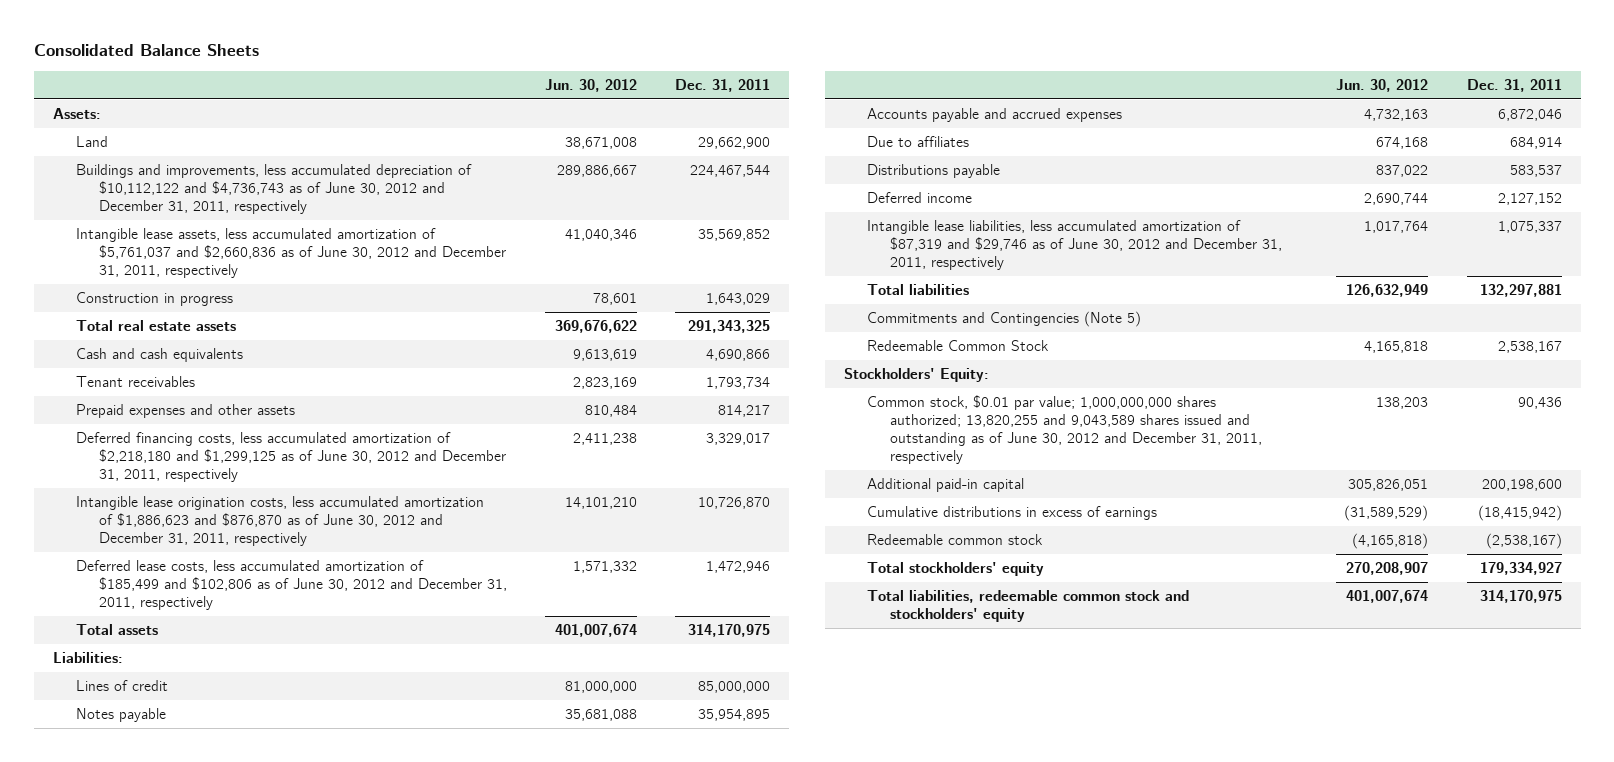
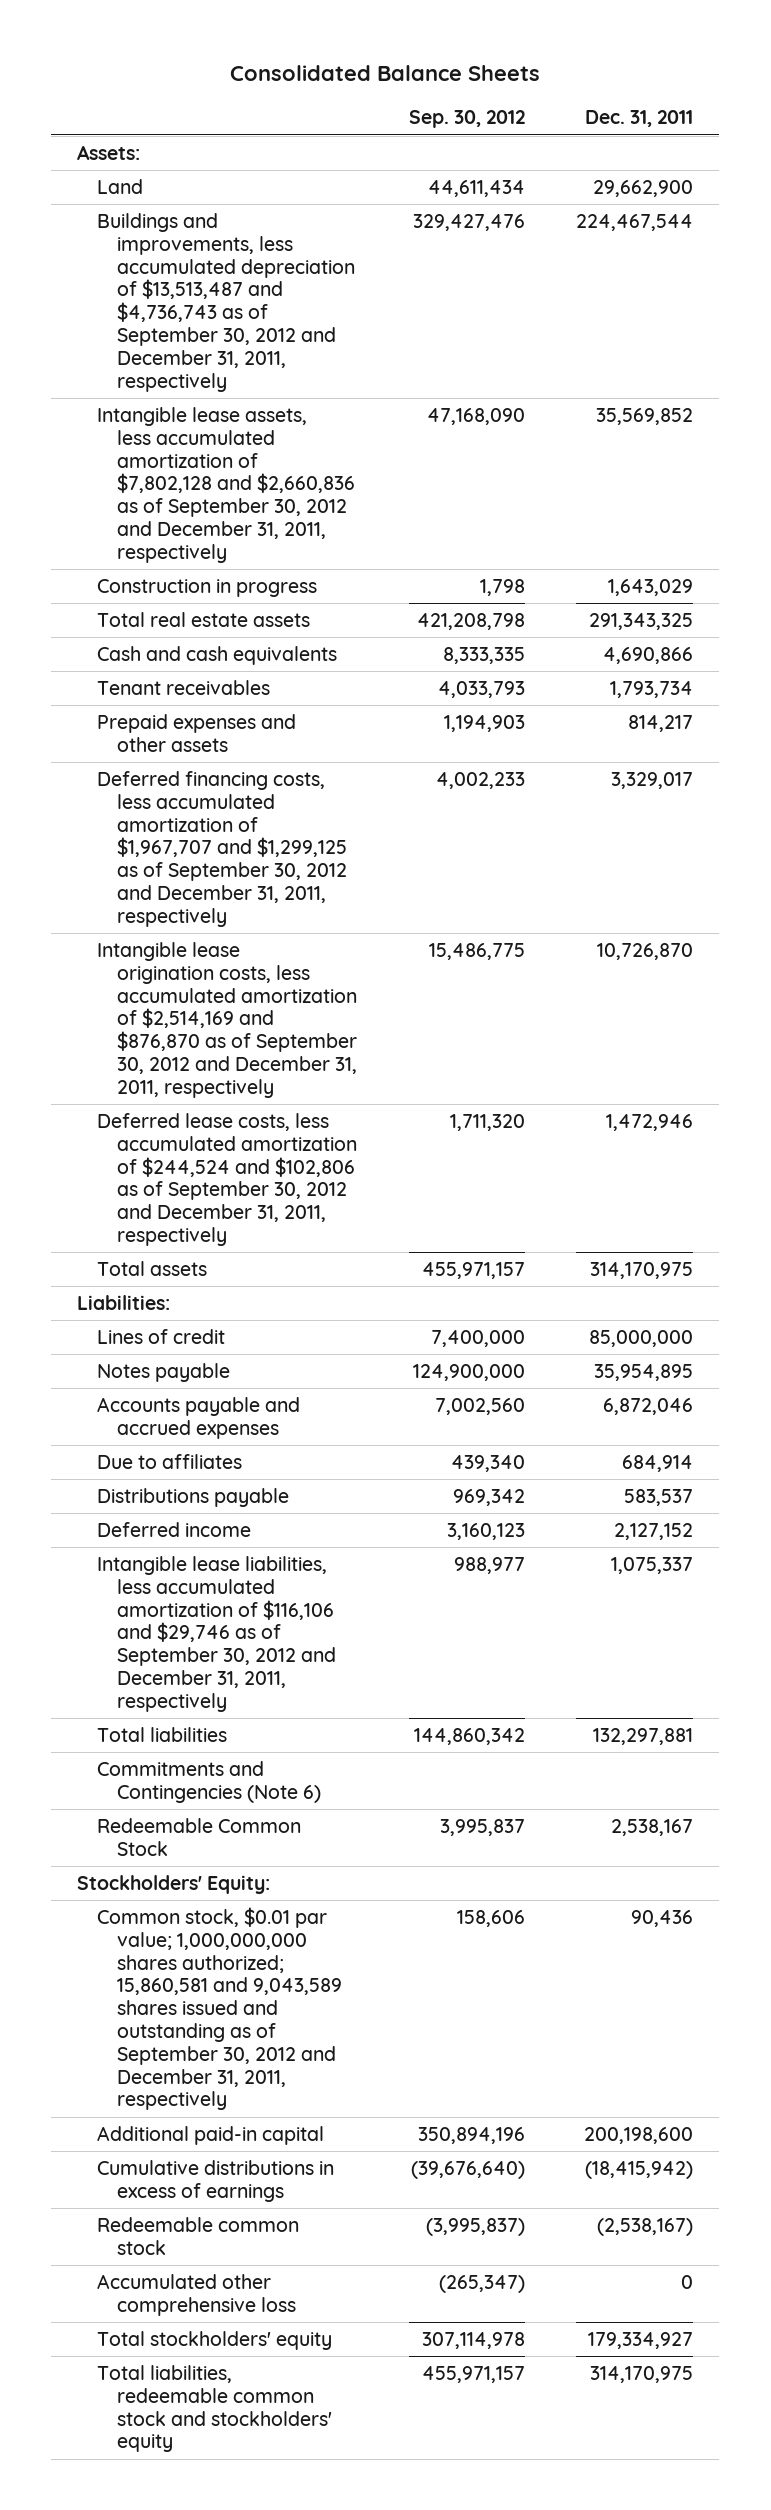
- | Jun. 30, 2012 | Dec. 31, 2011
+ | Sep. 30, 2012 | Dec. 31, 2011
- Buildings and improvements, less accumulated depreciation of $10,112,122 and $4,736,743 as of June 30, 2012 and December 31, 2011, respectively | 289,886,667 | 224,467,544
- Intangible lease assets, less accumulated amortization of $5,761,037 and $2,660,836 as of June 30, 2012 and December 31, 2011, respectively | 41,040,346 | 35,569,852
+ Buildings and improvements, less accumulated depreciation of $13,513,487 and $4,736,743 as of September 30, 2012 and December 31, 2011, respectively | 329,427,476 | 224,467,544
+ Intangible lease assets, less accumulated amortization of $7,802,128 and $2,660,836 as of September 30, 2012 and December 31, 2011, respectively | 47,168,090 | 35,569,852
- Deferred financing costs, less accumulated amortization of $2,218,180 and $1,299,125 as of June 30, 2012 and December 31, 2011, respectively | 2,411,238 | 3,329,017
- Intangible lease origination costs, less accumulated amortization of $1,886,623 and $876,870 as of June 30, 2012 and December 31, 2011, respectively | 14,101,210 | 10,726,870
- Deferred lease costs, less accumulated amortization of $185,499 and $102,806 as of June 30, 2012 and December 31, 2011, respectively | 1,571,332 | 1,472,946
+ Deferred financing costs, less accumulated amortization of $1,967,707 and $1,299,125 as of September 30, 2012 and December 31, 2011, respectively | 4,002,233 | 3,329,017
+ Intangible lease origination costs, less accumulated amortization of $2,514,169 and $876,870 as of September 30, 2012 and December 31, 2011, respectively | 15,486,775 | 10,726,870
+ Deferred lease costs, less accumulated amortization of $244,524 and $102,806 as of September 30, 2012 and December 31, 2011, respectively | 1,711,320 | 1,472,946
- Intangible lease liabilities, less accumulated amortization of $87,319 and $29,746 as of June 30, 2012 and December 31, 2011, respectively | 1,017,764 | 1,075,337
+ Intangible lease liabilities, less accumulated amortization of $116,106 and $29,746 as of September 30, 2012 and December 31, 2011, respectively | 988,977 | 1,075,337
- Commitments and Contingencies (Note 5)
+ Commitments and Contingencies (Note 6)
- Common stock, $0.01 par value; 1,000,000,000 shares authorized; 13,820,255 and 9,043,589 shares issued and outstanding as of June 30, 2012 and December 31, 2011, respectively | 138,203 | 90,436
+ Common stock, $0.01 par value; 1,000,000,000 shares authorized; 15,860,581 and 9,043,589 shares issued and outstanding as of September 30, 2012 and December 31, 2011, respectively | 158,606 | 90,436
+ Accumulated other comprehensive loss | (265,347) | 0

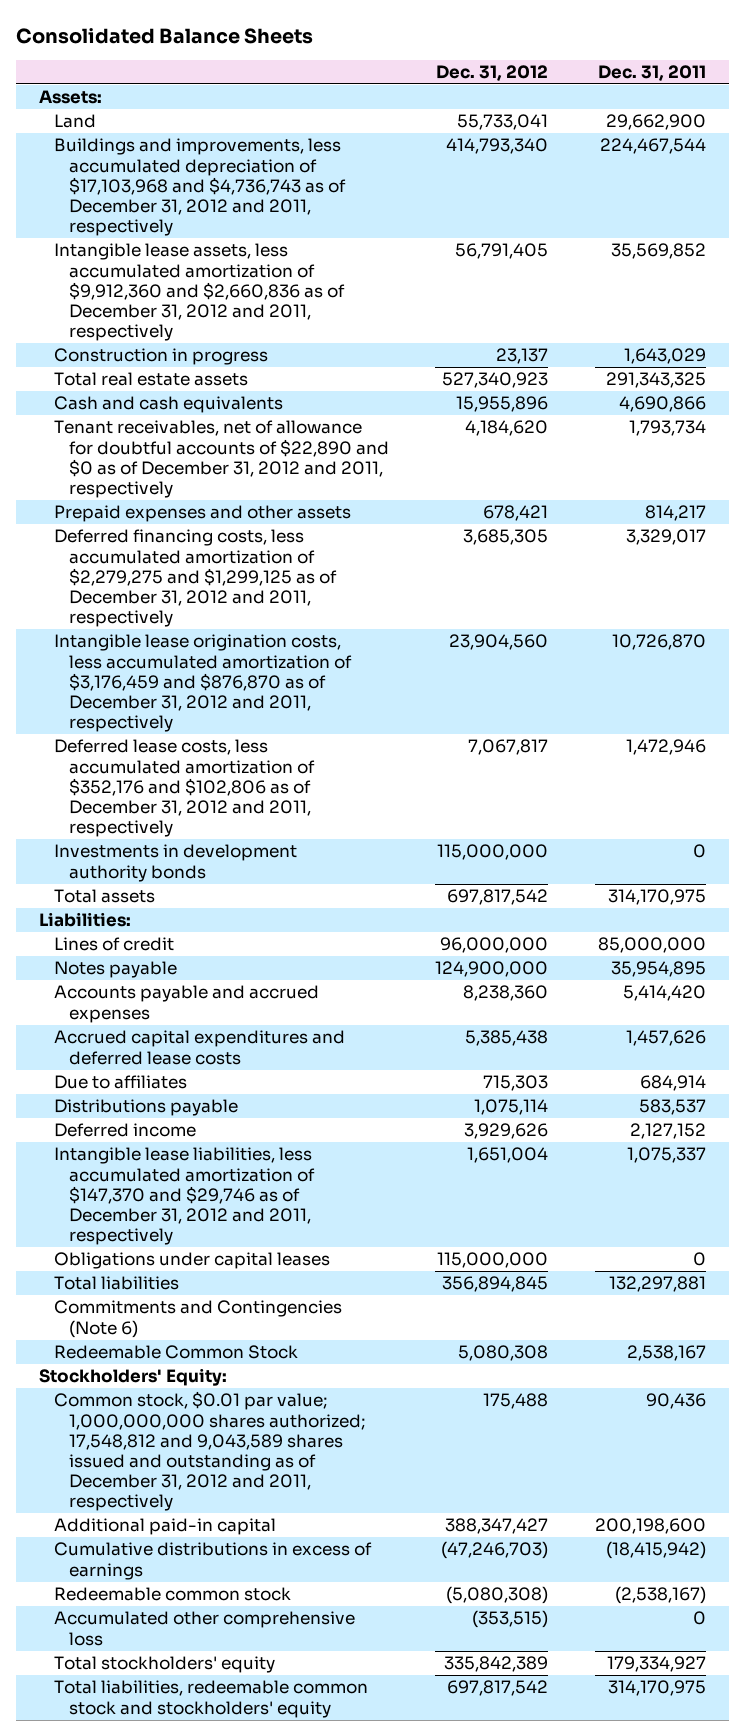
- | Sep. 30, 2012 | Dec. 31, 2011
+ | Dec. 31, 2012 | Dec. 31, 2011
- Buildings and improvements, less accumulated depreciation of $13,513,487 and $4,736,743 as of September 30, 2012 and December 31, 2011, respectively | 329,427,476 | 224,467,544
- Intangible lease assets, less accumulated amortization of $7,802,128 and $2,660,836 as of September 30, 2012 and December 31, 2011, respectively | 47,168,090 | 35,569,852
+ Buildings and improvements, less accumulated depreciation of $17,103,968 and $4,736,743 as of December 31, 2012 and 2011, respectively | 414,793,340 | 224,467,544
+ Intangible lease assets, less accumulated amortization of $9,912,360 and $2,660,836 as of December 31, 2012 and 2011, respectively | 56,791,405 | 35,569,852
- Tenant receivables | 4,033,793 | 1,793,734
+ Tenant receivables, net of allowance for doubtful accounts of $22,890 and $0 as of December 31, 2012 and 2011, respectively | 4,184,620 | 1,793,734
- Deferred financing costs, less accumulated amortization of $1,967,707 and $1,299,125 as of September 30, 2012 and December 31, 2011, respectively | 4,002,233 | 3,329,017
- Intangible lease origination costs, less accumulated amortization of $2,514,169 and $876,870 as of September 30, 2012 and December 31, 2011, respectively | 15,486,775 | 10,726,870
- Deferred lease costs, less accumulated amortization of $244,524 and $102,806 as of September 30, 2012 and December 31, 2011, respectively | 1,711,320 | 1,472,946
+ Deferred financing costs, less accumulated amortization of $2,279,275 and $1,299,125 as of December 31, 2012 and 2011, respectively | 3,685,305 | 3,329,017
+ Intangible lease origination costs, less accumulated amortization of $3,176,459 and $876,870 as of December 31, 2012 and 2011, respectively | 23,904,560 | 10,726,870
+ Deferred lease costs, less accumulated amortization of $352,176 and $102,806 as of December 31, 2012 and 2011, respectively | 7,067,817 | 1,472,946
+ Investments in development authority bonds | 115,000,000 | 0
- Accounts payable and accrued expenses | 7,002,560 | 6,872,046
+ Accounts payable and accrued expenses | 8,238,360 | 5,414,420
+ Accrued capital expenditures and deferred lease costs | 5,385,438 | 1,457,626
- Intangible lease liabilities, less accumulated amortization of $116,106 and $29,746 as of September 30, 2012 and December 31, 2011, respectively | 988,977 | 1,075,337
+ Intangible lease liabilities, less accumulated amortization of $147,370 and $29,746 as of December 31, 2012 and 2011, respectively | 1,651,004 | 1,075,337
+ Obligations under capital leases | 115,000,000 | 0
- Common stock, $0.01 par value; 1,000,000,000 shares authorized; 15,860,581 and 9,043,589 shares issued and outstanding as of September 30, 2012 and December 31, 2011, respectively | 158,606 | 90,436
+ Common stock, $0.01 par value; 1,000,000,000 shares authorized; 17,548,812 and 9,043,589 shares issued and outstanding as of December 31, 2012 and 2011, respectively | 175,488 | 90,436

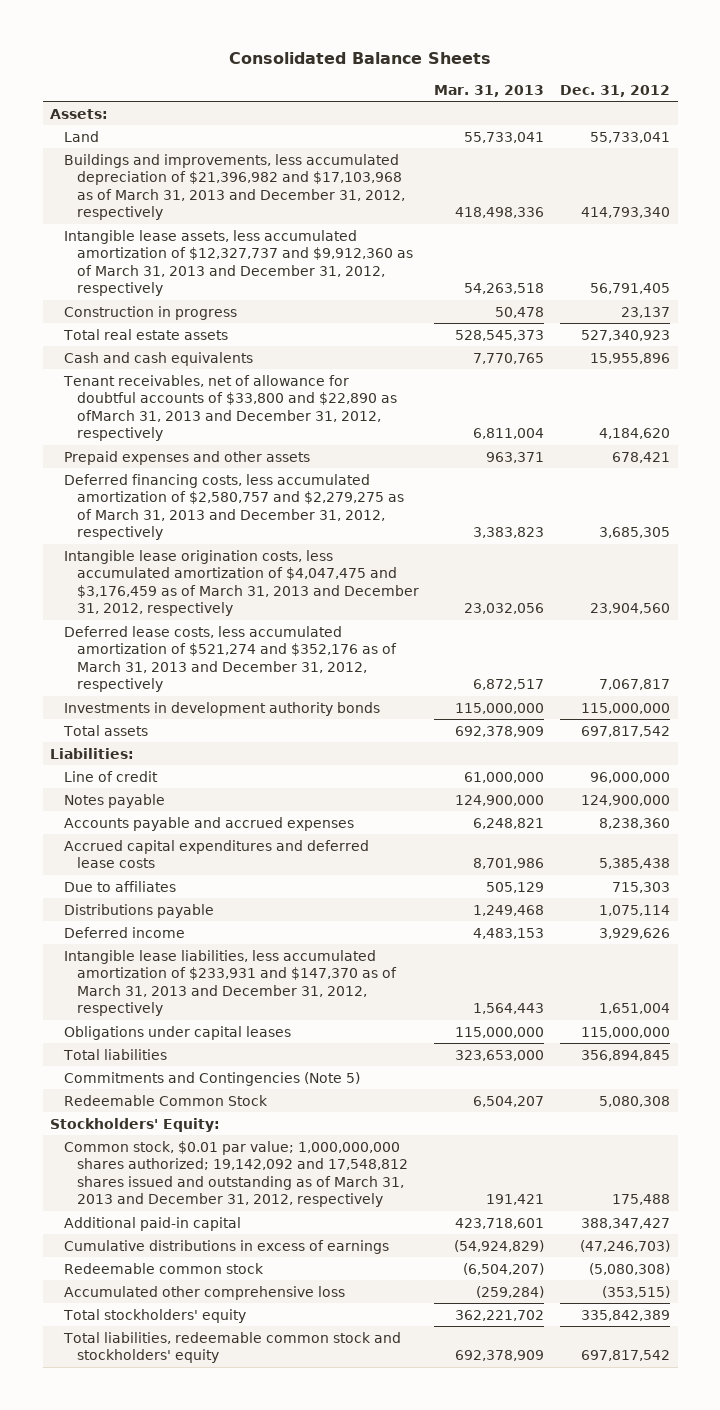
- | Dec. 31, 2012 | Dec. 31, 2011
+ | Mar. 31, 2013 | Dec. 31, 2012
- Buildings and improvements, less accumulated depreciation of $17,103,968 and $4,736,743 as of December 31, 2012 and 2011, respectively | 414,793,340 | 224,467,544
- Intangible lease assets, less accumulated amortization of $9,912,360 and $2,660,836 as of December 31, 2012 and 2011, respectively | 56,791,405 | 35,569,852
+ Buildings and improvements, less accumulated depreciation of $21,396,982 and $17,103,968 as of March 31, 2013 and December 31, 2012, respectively | 418,498,336 | 414,793,340
+ Intangible lease assets, less accumulated amortization of $12,327,737 and $9,912,360 as of March 31, 2013 and December 31, 2012, respectively | 54,263,518 | 56,791,405
- Tenant receivables, net of allowance for doubtful accounts of $22,890 and $0 as of December 31, 2012 and 2011, respectively | 4,184,620 | 1,793,734
+ Tenant receivables, net of allowance for doubtful accounts of $33,800 and $22,890 as ofMarch 31, 2013 and December 31, 2012, respectively | 6,811,004 | 4,184,620
- Deferred financing costs, less accumulated amortization of $2,279,275 and $1,299,125 as of December 31, 2012 and 2011, respectively | 3,685,305 | 3,329,017
- Intangible lease origination costs, less accumulated amortization of $3,176,459 and $876,870 as of December 31, 2012 and 2011, respectively | 23,904,560 | 10,726,870
- Deferred lease costs, less accumulated amortization of $352,176 and $102,806 as of December 31, 2012 and 2011, respectively | 7,067,817 | 1,472,946
+ Deferred financing costs, less accumulated amortization of $2,580,757 and $2,279,275 as of March 31, 2013 and December 31, 2012, respectively | 3,383,823 | 3,685,305
+ Intangible lease origination costs, less accumulated amortization of $4,047,475 and $3,176,459 as of March 31, 2013 and December 31, 2012, respectively | 23,032,056 | 23,904,560
+ Deferred lease costs, less accumulated amortization of $521,274 and $352,176 as of March 31, 2013 and December 31, 2012, respectively | 6,872,517 | 7,067,817
- Lines of credit | 96,000,000 | 85,000,000
+ Line of credit | 61,000,000 | 96,000,000
- Intangible lease liabilities, less accumulated amortization of $147,370 and $29,746 as of December 31, 2012 and 2011, respectively | 1,651,004 | 1,075,337
+ Intangible lease liabilities, less accumulated amortization of $233,931 and $147,370 as of March 31, 2013 and December 31, 2012, respectively | 1,564,443 | 1,651,004
- Commitments and Contingencies (Note 6)
+ Commitments and Contingencies (Note 5)
- Common stock, $0.01 par value; 1,000,000,000 shares authorized; 17,548,812 and 9,043,589 shares issued and outstanding as of December 31, 2012 and 2011, respectively | 175,488 | 90,436
+ Common stock, $0.01 par value; 1,000,000,000 shares authorized; 19,142,092 and 17,548,812 shares issued and outstanding as of March 31, 2013 and December 31, 2012, respectively | 191,421 | 175,488

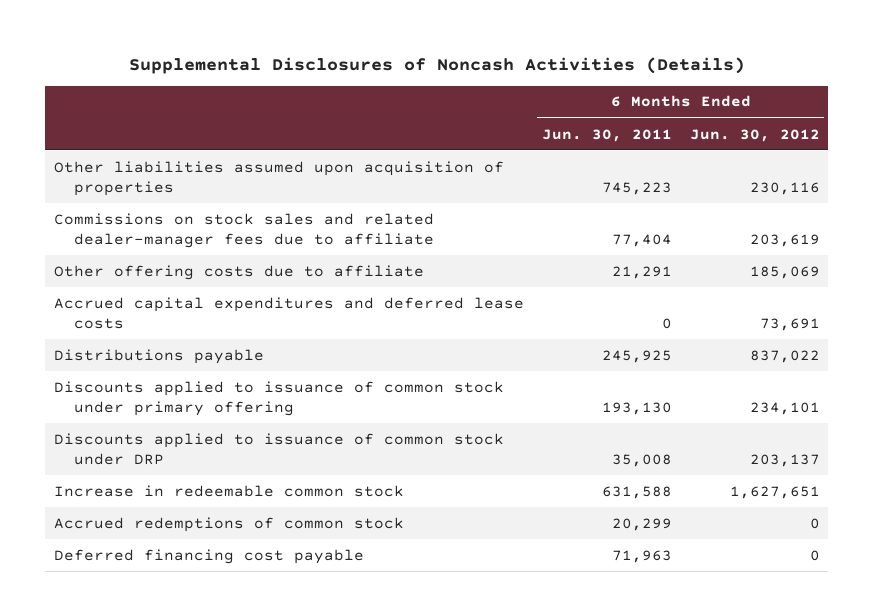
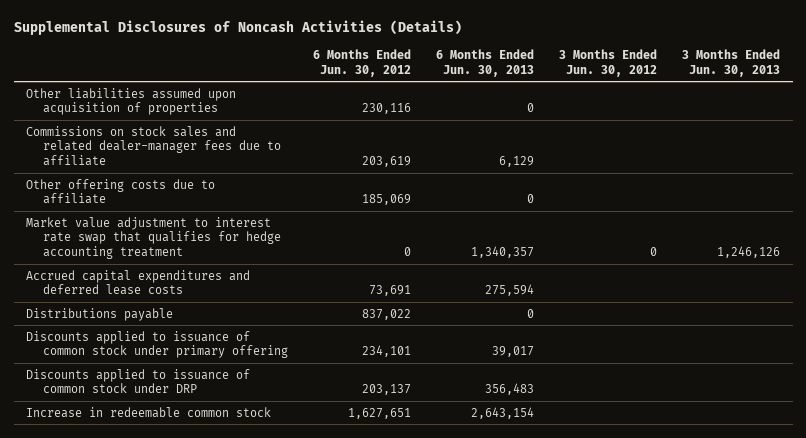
- | 6 Months Ended Jun. 30, 2011 | 6 Months Ended Jun. 30, 2012
+ | 6 Months Ended Jun. 30, 2012 | 6 Months Ended Jun. 30, 2013 | 3 Months Ended Jun. 30, 2012 | 3 Months Ended Jun. 30, 2013
+ Market value adjustment to interest rate swap that qualifies for hedge accounting treatment | 0 | 1,340,357 | 0 | 1,246,126
- Accrued redemptions of common stock | 20,299 | 0
- Deferred financing cost payable | 71,963 | 0

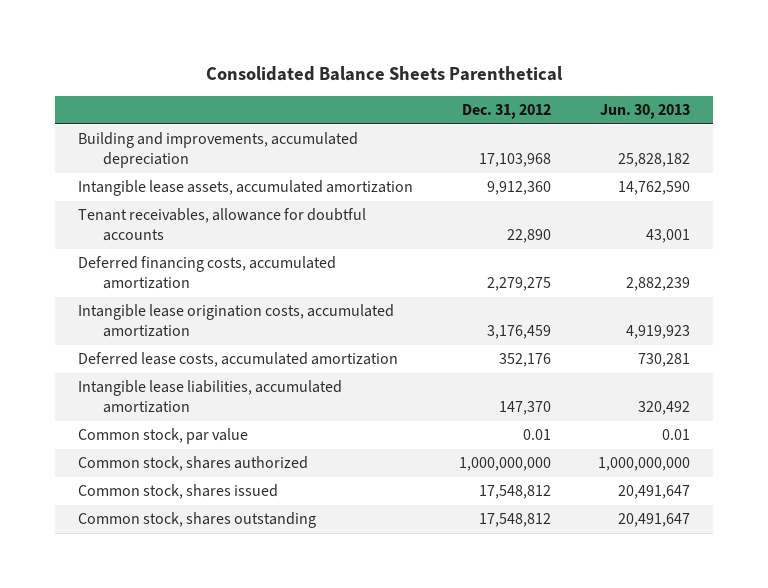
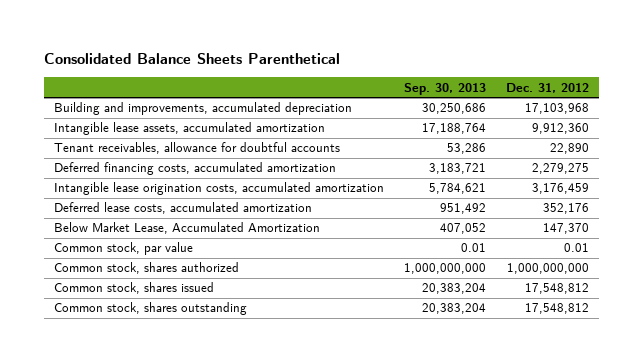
- | Dec. 31, 2012 | Jun. 30, 2013
+ | Sep. 30, 2013 | Dec. 31, 2012
- Intangible lease liabilities, accumulated amortization | 147,370 | 320,492
+ Below Market Lease, Accumulated Amortization | 407,052 | 147,370

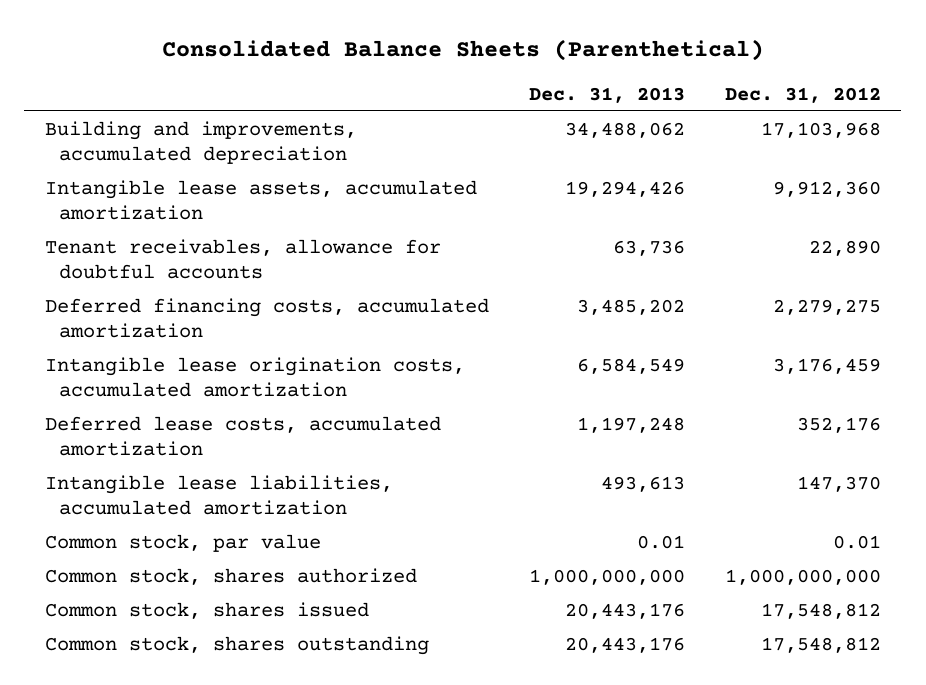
- Consolidated Balance Sheets Parenthetical
+ Consolidated Balance Sheets (Parenthetical)
- | Sep. 30, 2013 | Dec. 31, 2012
+ | Dec. 31, 2013 | Dec. 31, 2012
- Below Market Lease, Accumulated Amortization | 407,052 | 147,370
+ Intangible lease liabilities, accumulated amortization | 493,613 | 147,370

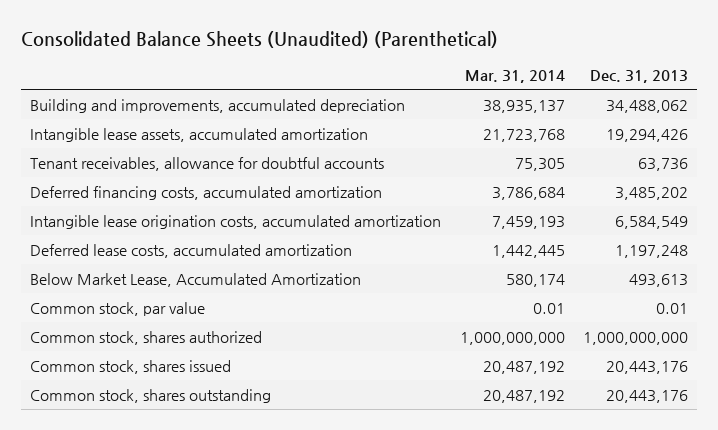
- Consolidated Balance Sheets (Parenthetical)
+ Consolidated Balance Sheets (Unaudited) (Parenthetical)
- | Dec. 31, 2013 | Dec. 31, 2012
+ | Mar. 31, 2014 | Dec. 31, 2013
- Intangible lease liabilities, accumulated amortization | 493,613 | 147,370
+ Below Market Lease, Accumulated Amortization | 580,174 | 493,613

